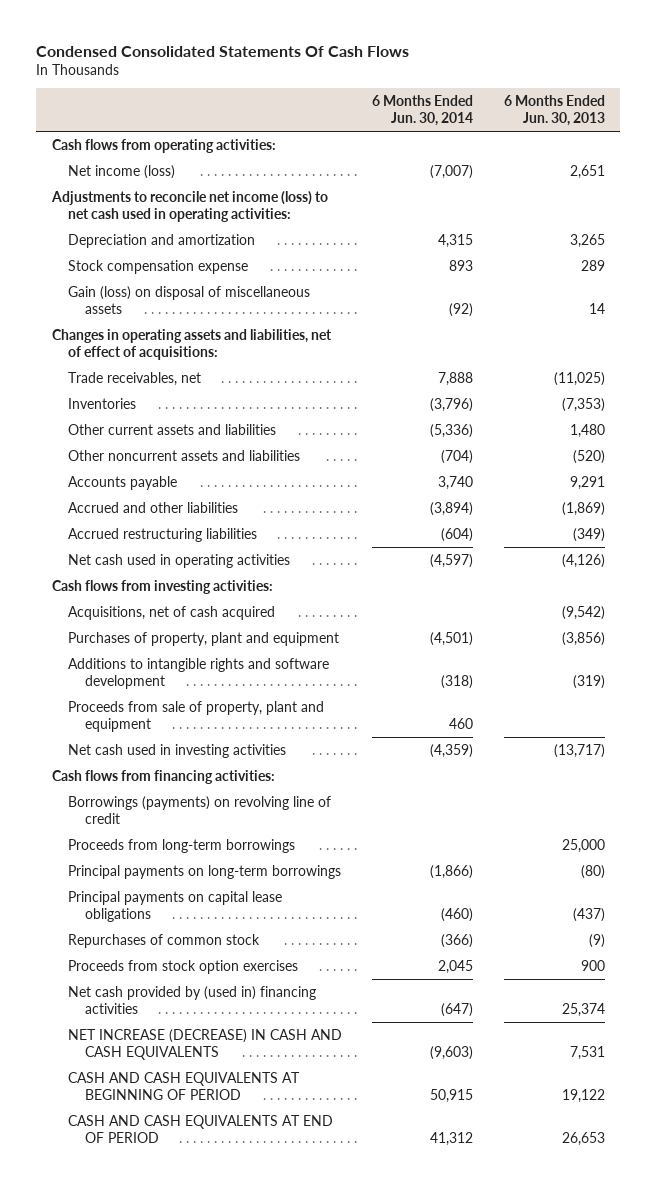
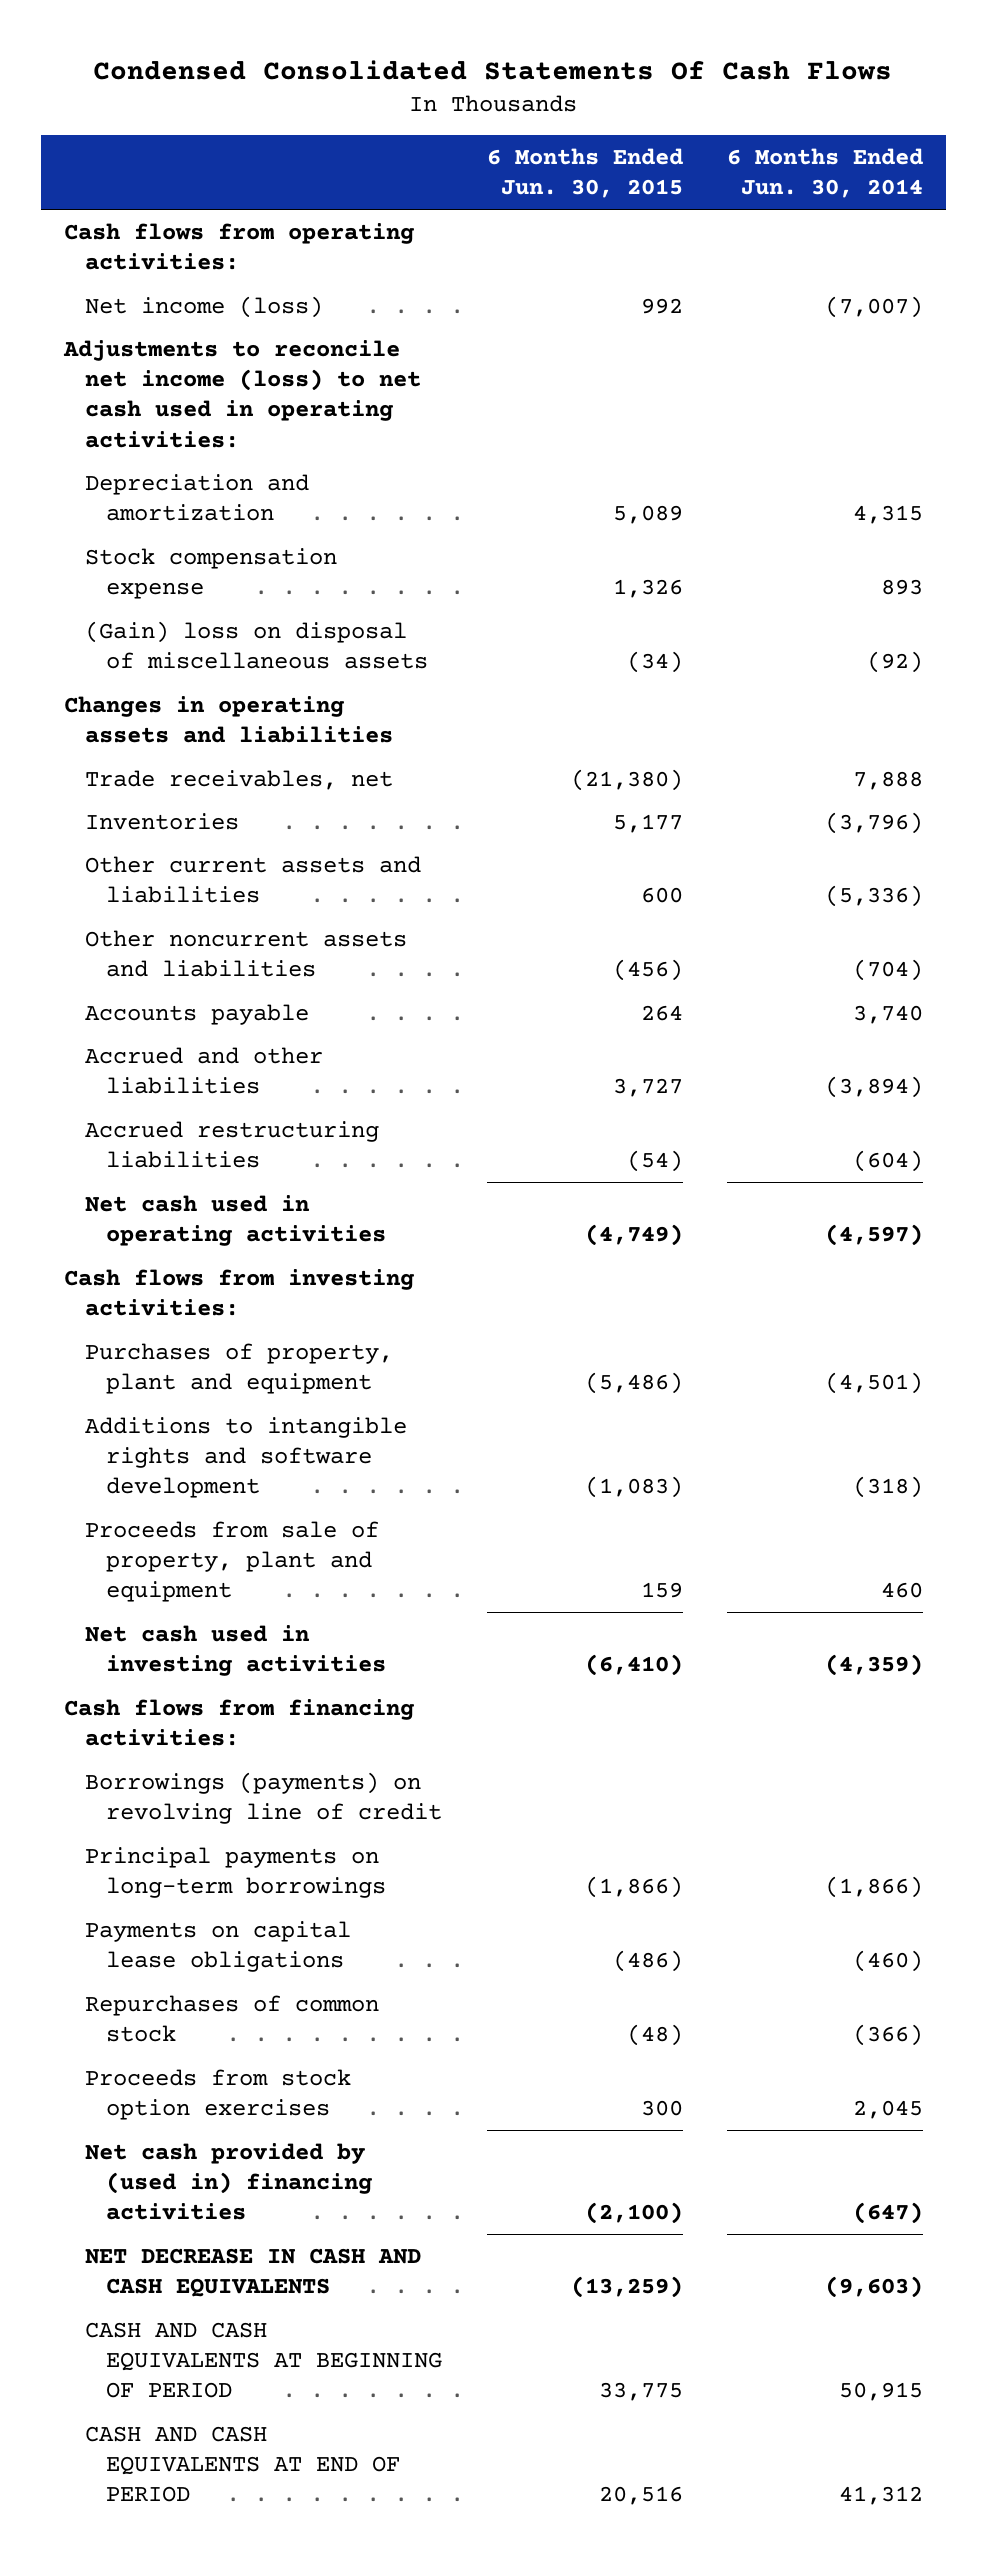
- | 6 Months Ended Jun. 30, 2014 | 6 Months Ended Jun. 30, 2013
+ | 6 Months Ended Jun. 30, 2015 | 6 Months Ended Jun. 30, 2014
- Gain (loss) on disposal of miscellaneous assets | (92) | 14
- Changes in operating assets and liabilities, net of effect of acquisitions:
+ (Gain) loss on disposal of miscellaneous assets | (34) | (92)
+ Changes in operating assets and liabilities
- Acquisitions, net of cash acquired | | (9,542)
- Proceeds from long-term borrowings | | 25,000
- Principal payments on capital lease obligations | (460) | (437)
+ Payments on capital lease obligations | (486) | (460)
- NET INCREASE (DECREASE) IN CASH AND CASH EQUIVALENTS | (9,603) | 7,531
+ NET DECREASE IN CASH AND CASH EQUIVALENTS | (13,259) | (9,603)

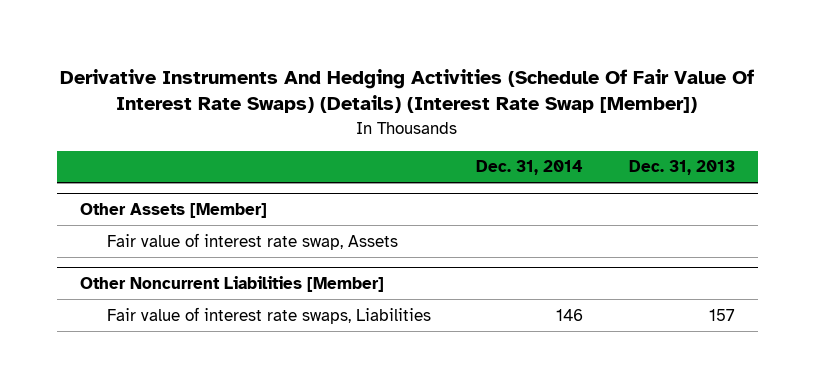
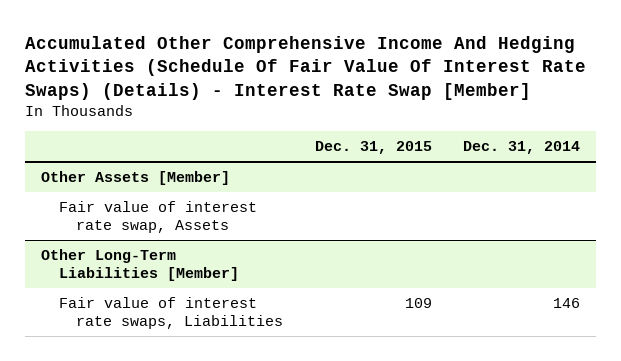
- Derivative Instruments And Hedging Activities (Schedule Of Fair Value Of Interest Rate Swaps) (Details) (Interest Rate Swap [Member])
+ Accumulated Other Comprehensive Income And Hedging Activities (Schedule Of Fair Value Of Interest Rate Swaps) (Details) - Interest Rate Swap [Member]
- | Dec. 31, 2014 | Dec. 31, 2013
+ | Dec. 31, 2015 | Dec. 31, 2014
- Other Noncurrent Liabilities [Member]
+ Other Long-Term Liabilities [Member]

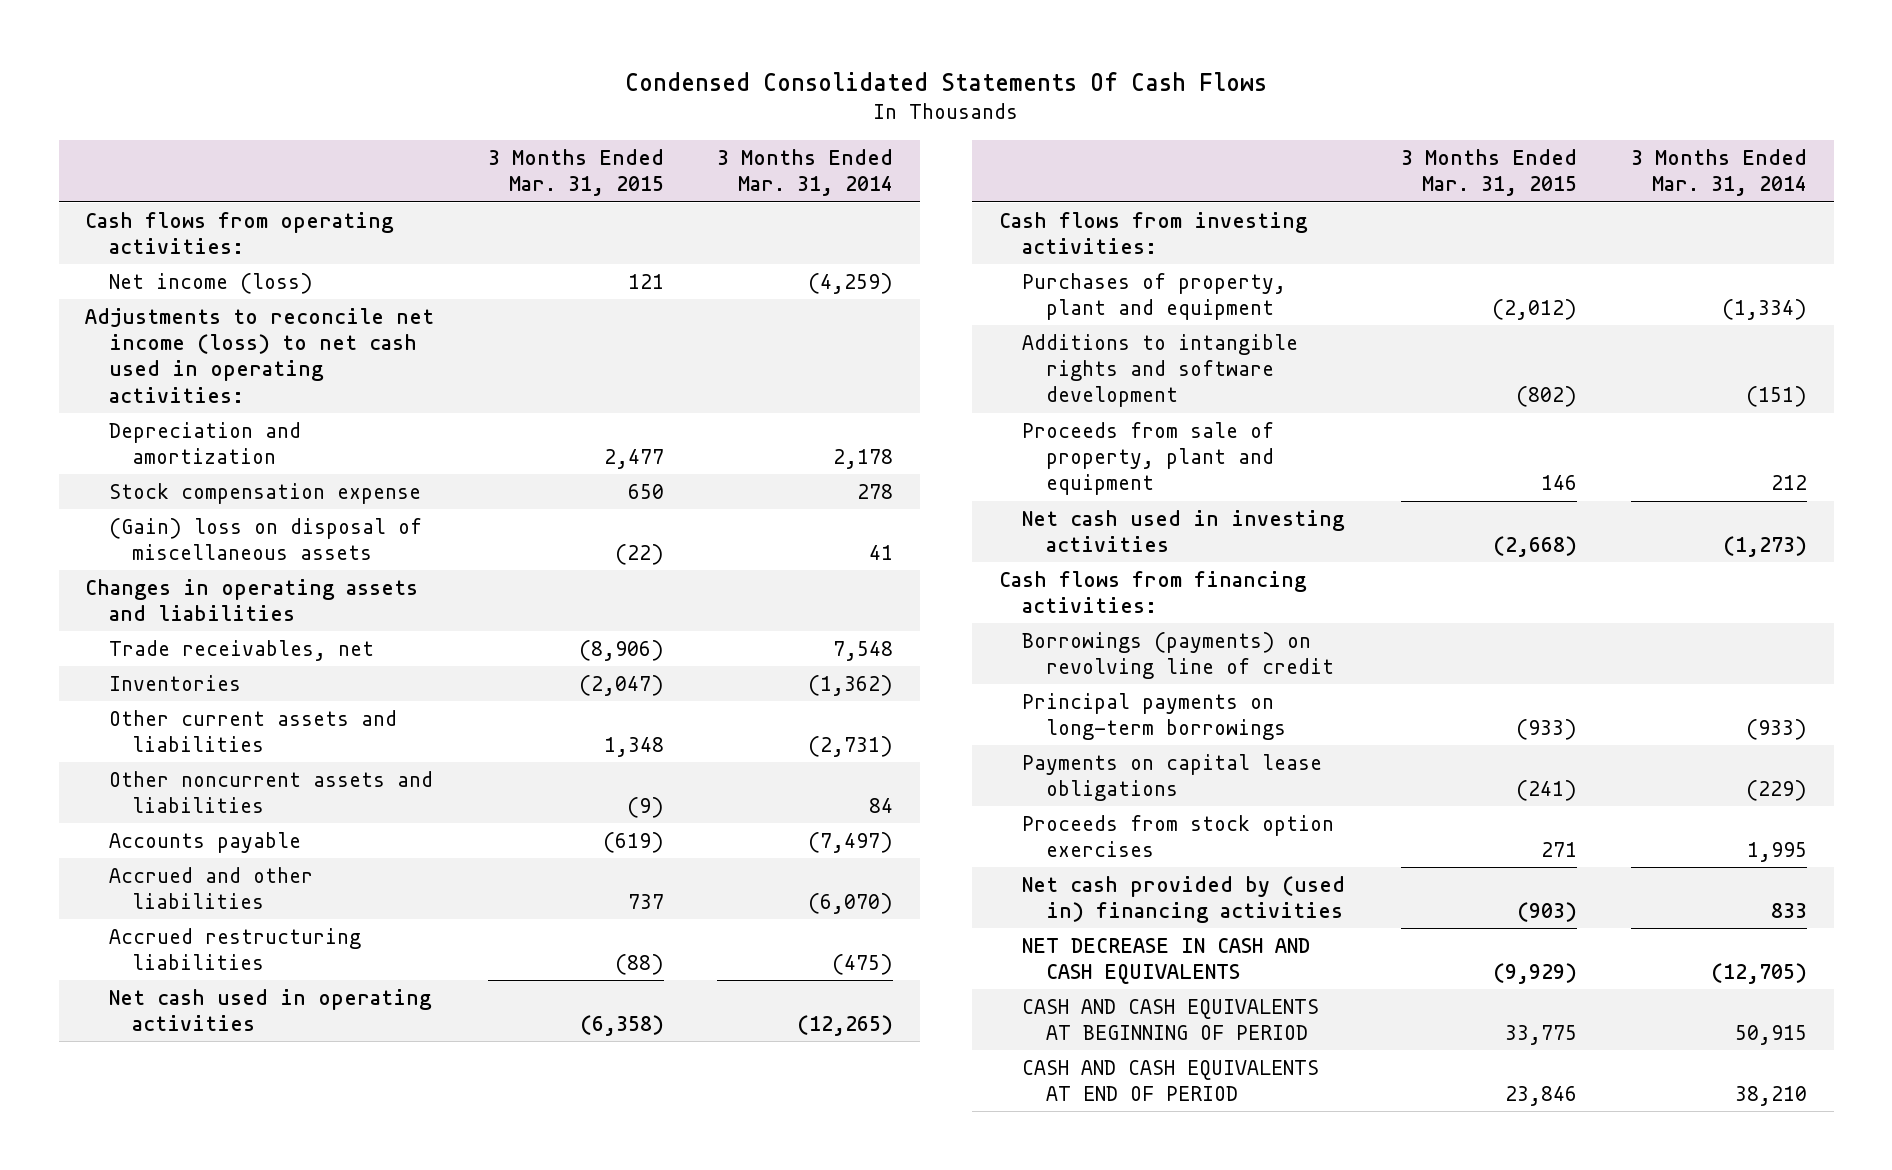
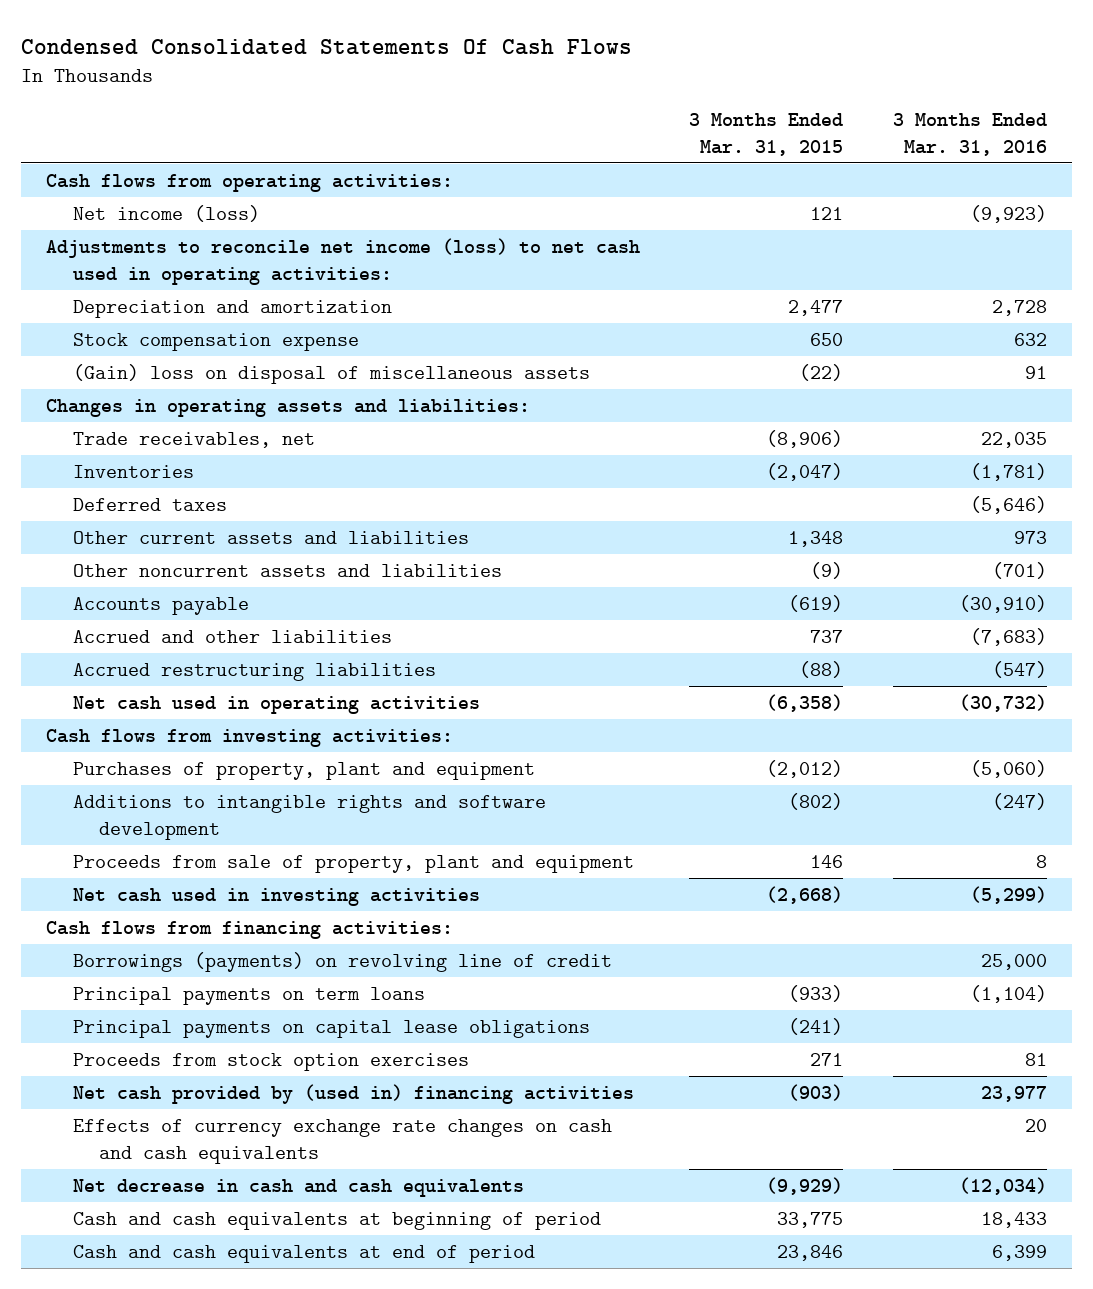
- | 3 Months Ended Mar. 31, 2015 | 3 Months Ended Mar. 31, 2014
+ | 3 Months Ended Mar. 31, 2015 | 3 Months Ended Mar. 31, 2016
- Changes in operating assets and liabilities
+ Changes in operating assets and liabilities:
+ Deferred taxes | | (5,646)
- Principal payments on long-term borrowings | (933) | (933)
- Payments on capital lease obligations | (241) | (229)
+ Principal payments on term loans | (933) | (1,104)
+ Principal payments on capital lease obligations | (241) |
- NET DECREASE IN CASH AND CASH EQUIVALENTS | (9,929) | (12,705)
- CASH AND CASH EQUIVALENTS AT BEGINNING OF PERIOD | 33,775 | 50,915
- CASH AND CASH EQUIVALENTS AT END OF PERIOD | 23,846 | 38,210
+ Effects of currency exchange rate changes on cash and cash equivalents | | 20
+ Net decrease in cash and cash equivalents | (9,929) | (12,034)
+ Cash and cash equivalents at beginning of period | 33,775 | 18,433
+ Cash and cash equivalents at end of period | 23,846 | 6,399

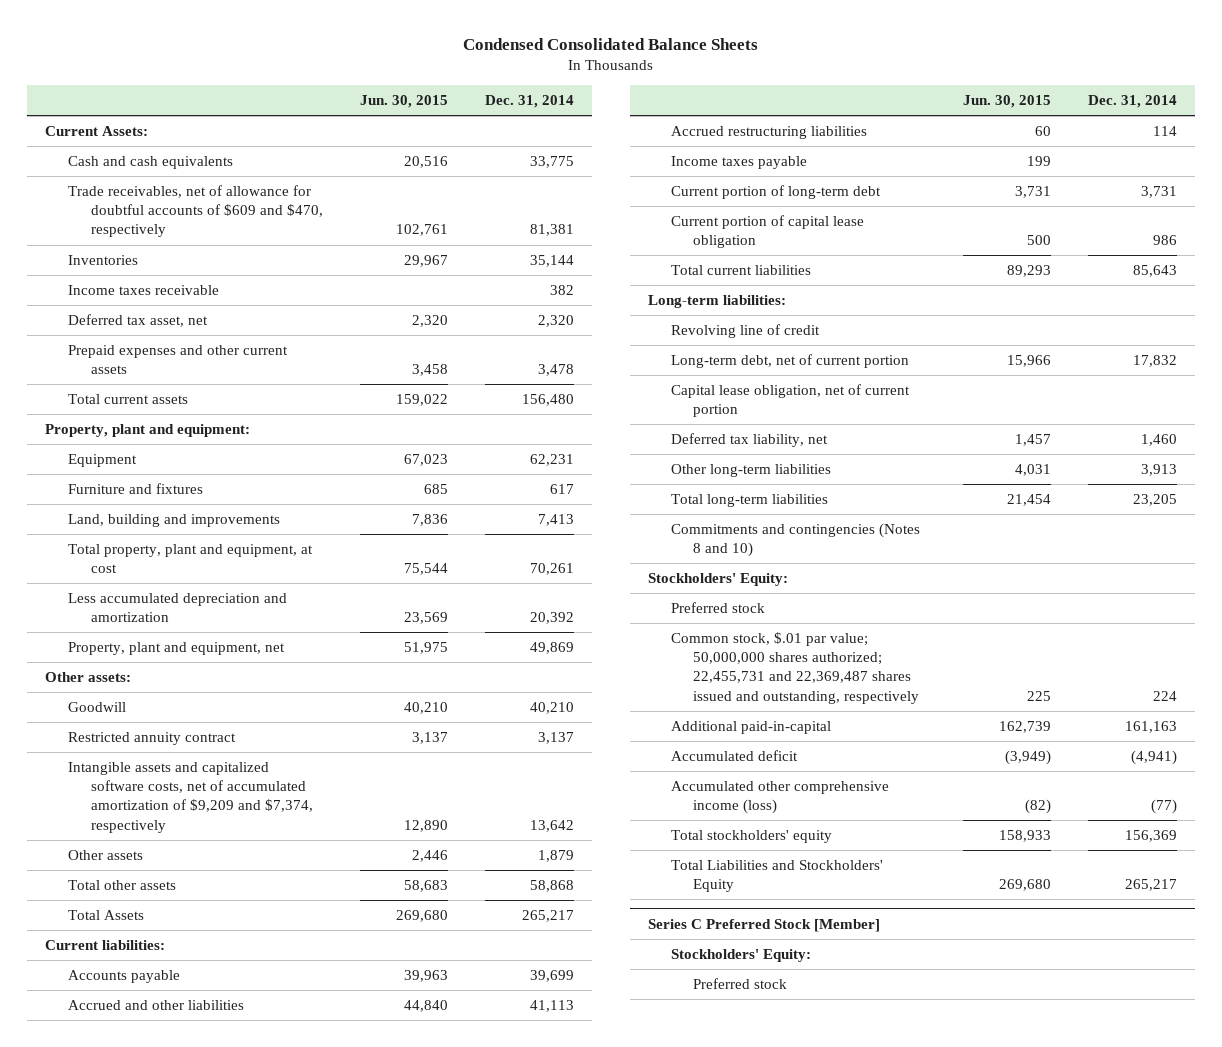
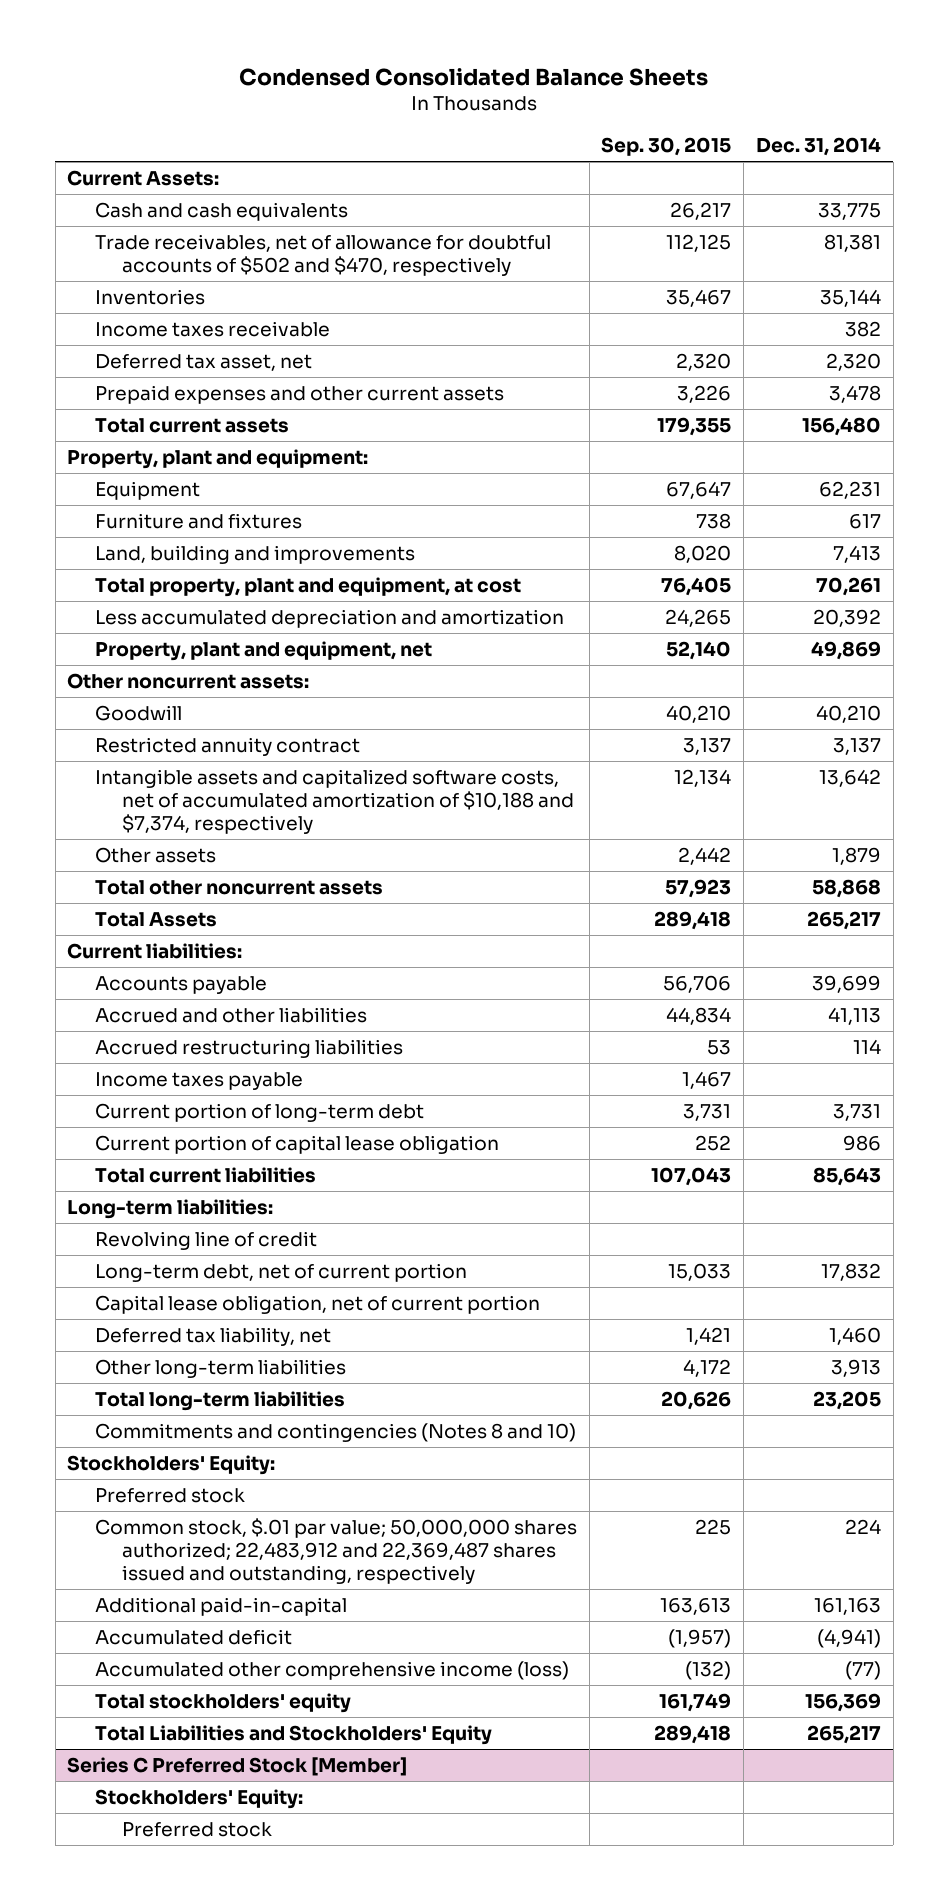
- | Jun. 30, 2015 | Dec. 31, 2014
+ | Sep. 30, 2015 | Dec. 31, 2014
- Trade receivables, net of allowance for doubtful accounts of $609 and $470, respectively | 102,761 | 81,381
+ Trade receivables, net of allowance for doubtful accounts of $502 and $470, respectively | 112,125 | 81,381
- Other assets:
+ Other noncurrent assets:
- Intangible assets and capitalized software costs, net of accumulated amortization of $9,209 and $7,374, respectively | 12,890 | 13,642
+ Intangible assets and capitalized software costs, net of accumulated amortization of $10,188 and $7,374, respectively | 12,134 | 13,642
- Total other assets | 58,683 | 58,868
+ Total other noncurrent assets | 57,923 | 58,868
- Common stock, $.01 par value; 50,000,000 shares authorized; 22,455,731 and 22,369,487 shares issued and outstanding, respectively | 225 | 224
+ Common stock, $.01 par value; 50,000,000 shares authorized; 22,483,912 and 22,369,487 shares issued and outstanding, respectively | 225 | 224

